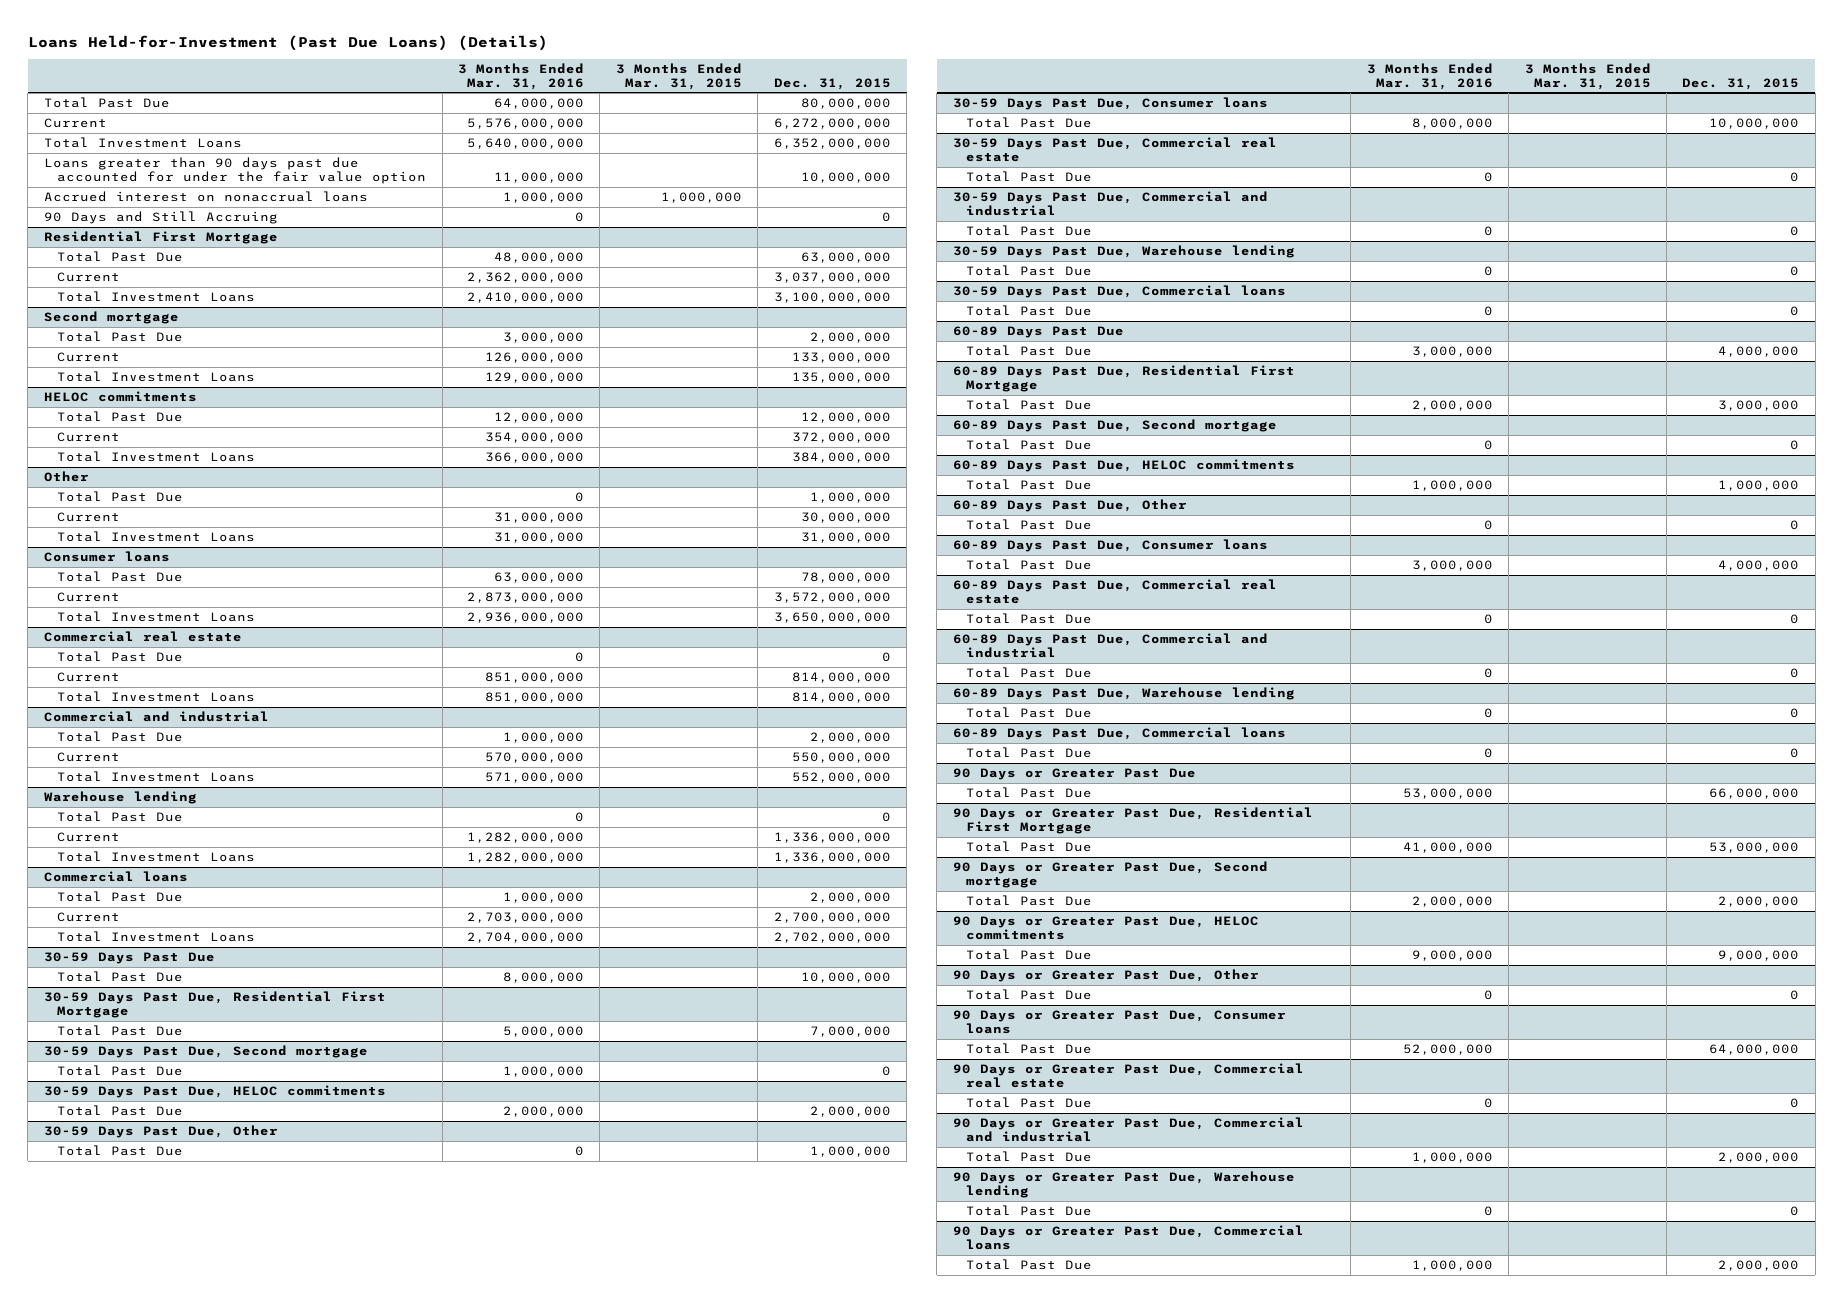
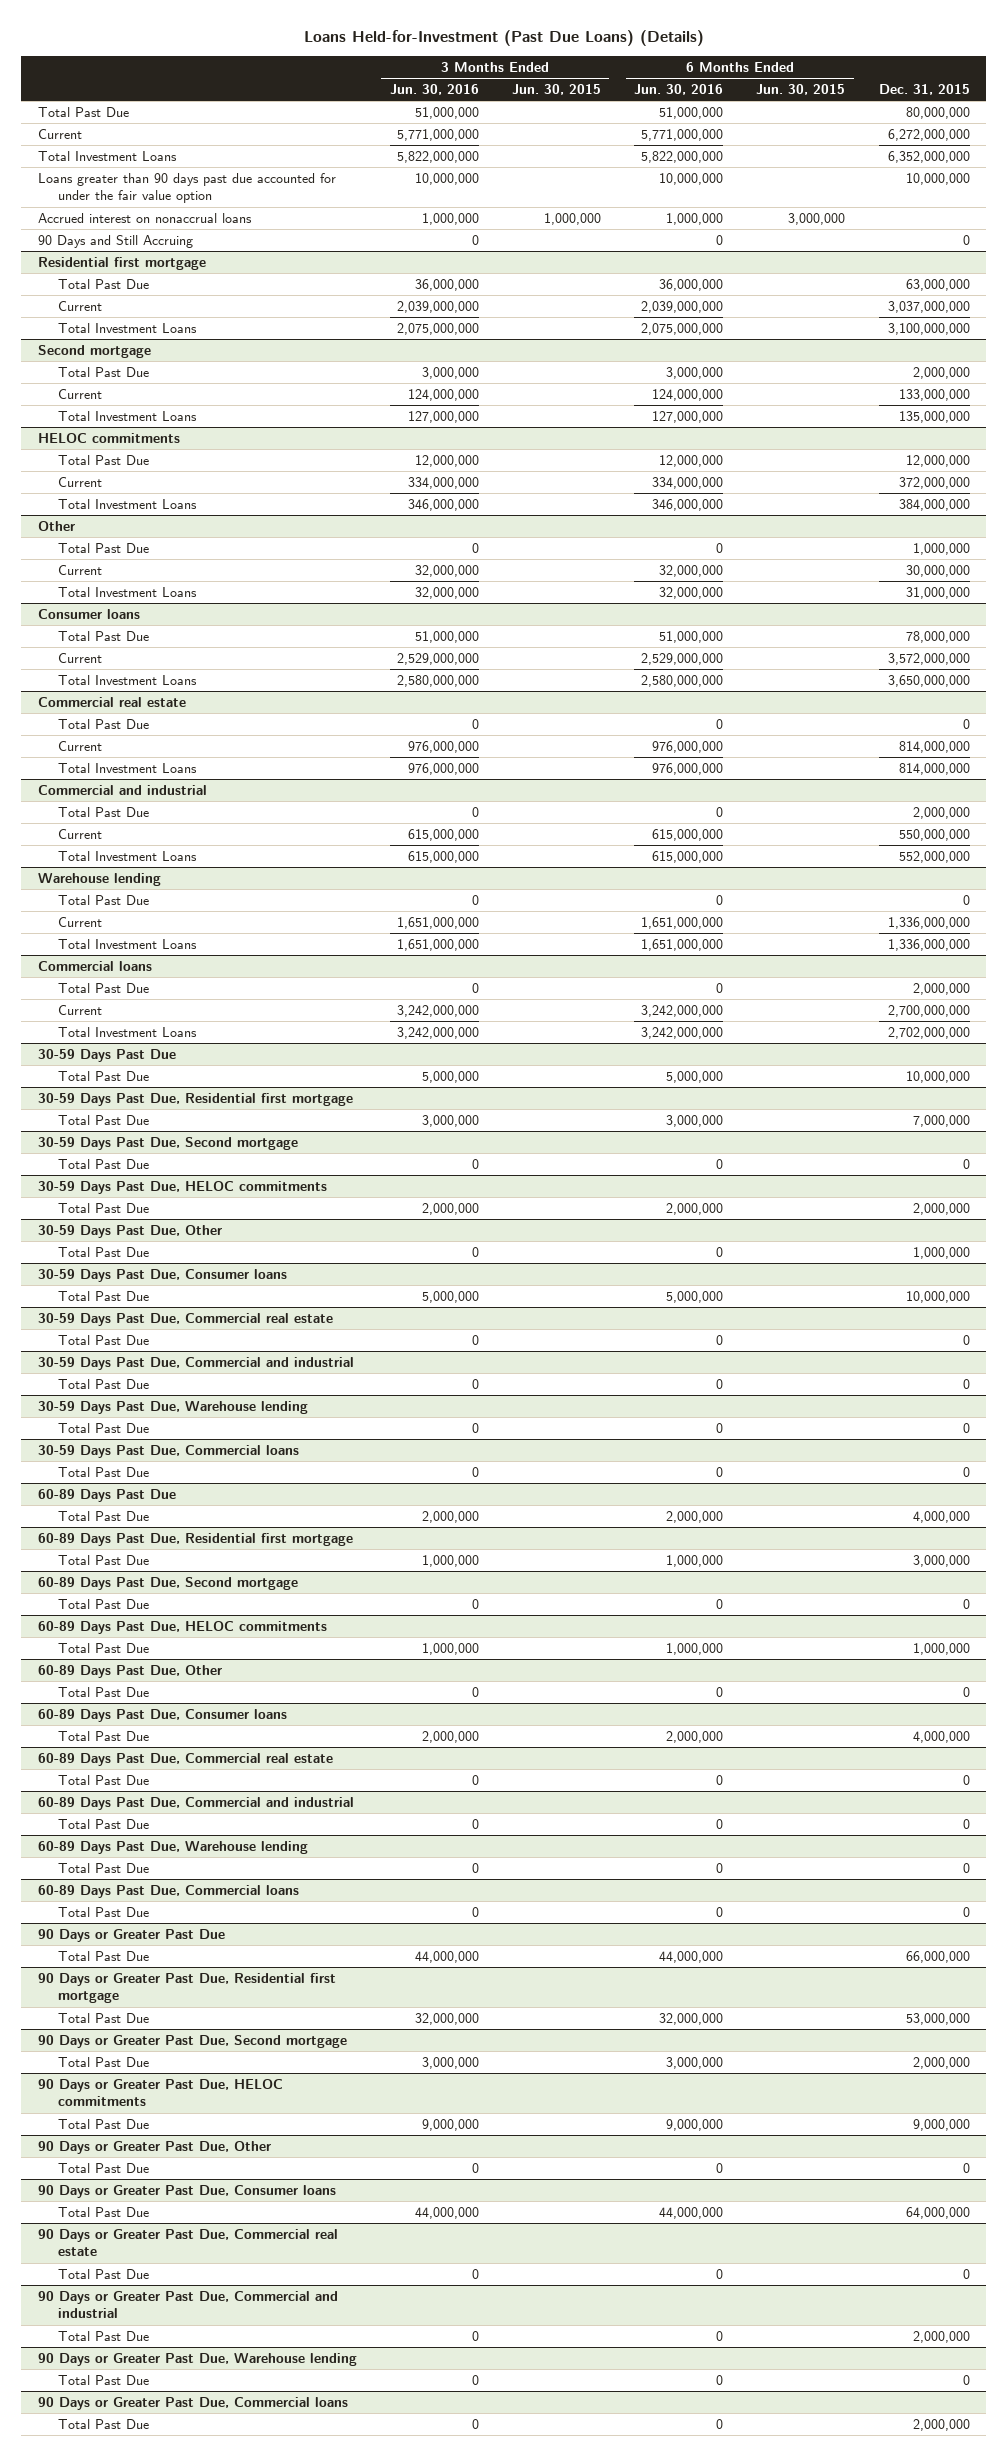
- | 3 Months Ended Mar. 31, 2016 | 3 Months Ended Mar. 31, 2015 | Dec. 31, 2015
+ | 3 Months Ended Jun. 30, 2016 | 3 Months Ended Jun. 30, 2015 | 6 Months Ended Jun. 30, 2016 | 6 Months Ended Jun. 30, 2015 | Dec. 31, 2015
- Residential First Mortgage
+ Residential first mortgage
- 30-59 Days Past Due, Residential First Mortgage
+ 30-59 Days Past Due, Residential first mortgage
- 60-89 Days Past Due, Residential First Mortgage
+ 60-89 Days Past Due, Residential first mortgage
- 90 Days or Greater Past Due, Residential First Mortgage
+ 90 Days or Greater Past Due, Residential first mortgage

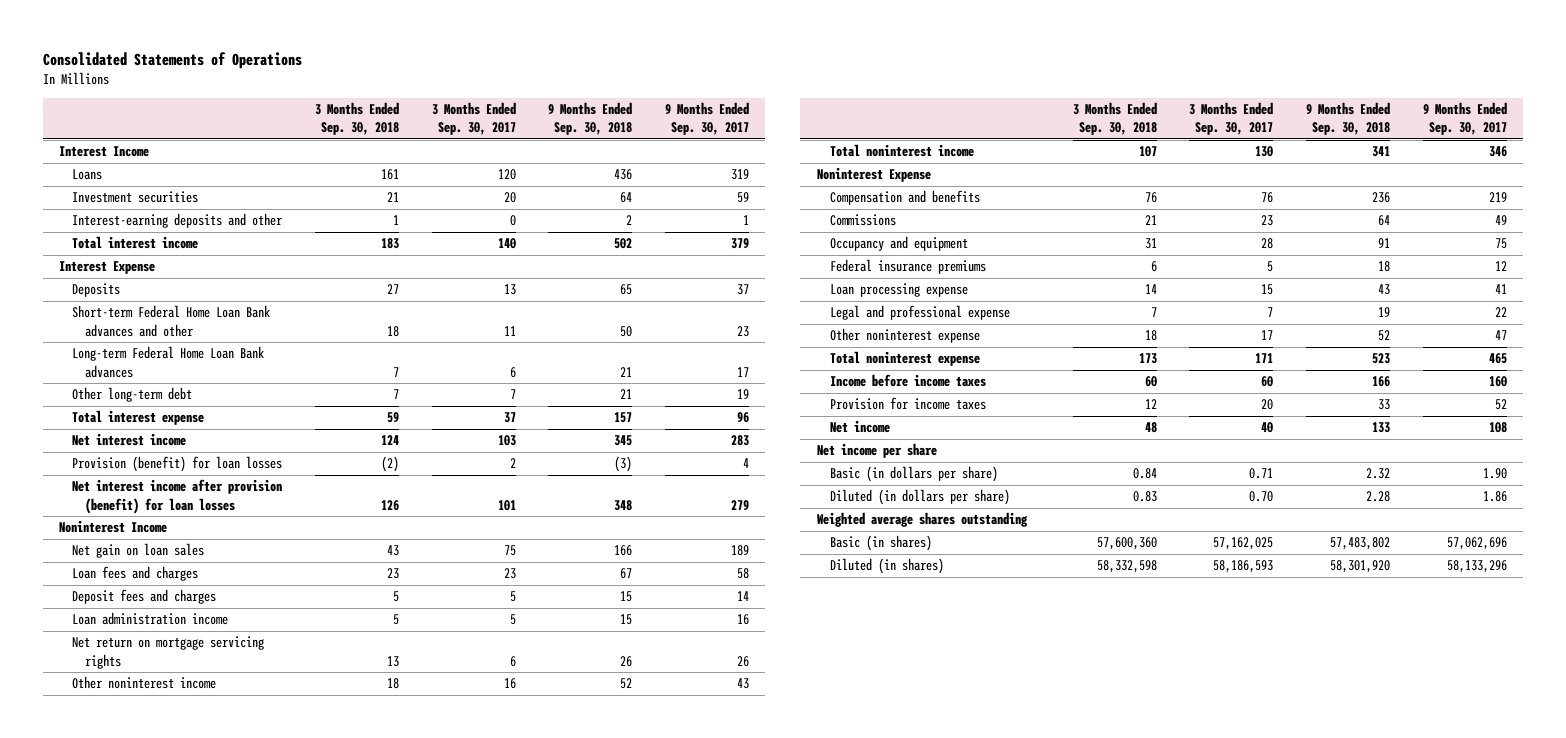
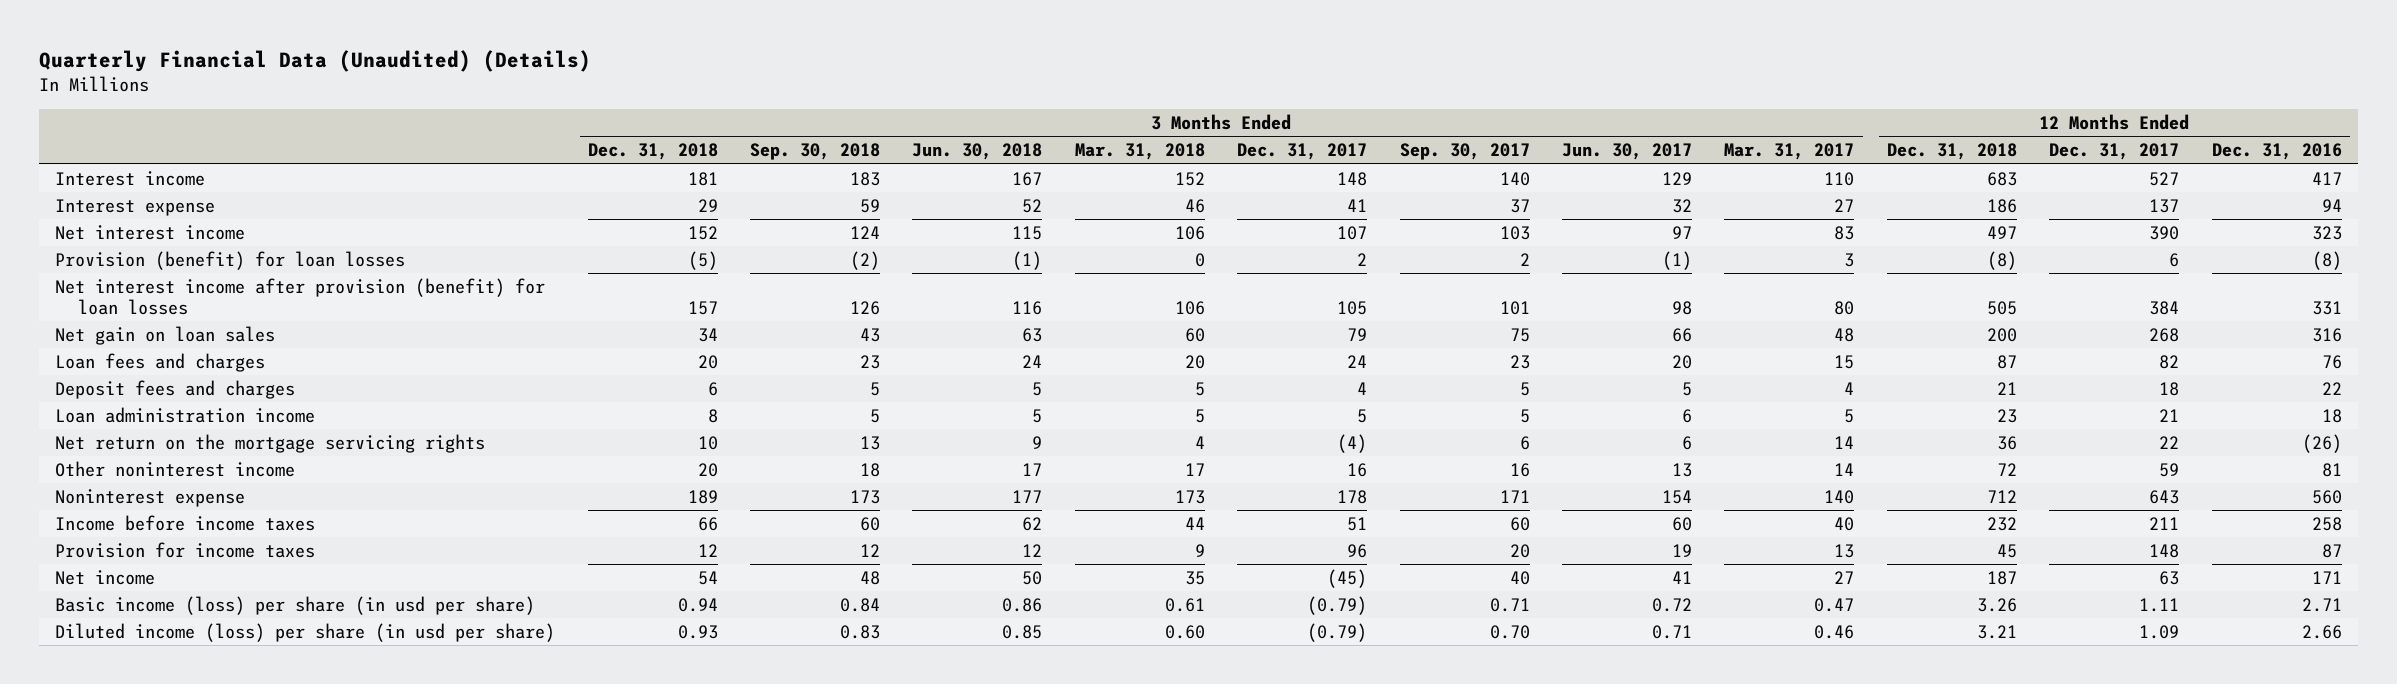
- Consolidated Statements of Operations
+ Quarterly Financial Data (Unaudited) (Details)
- | 3 Months Ended Sep. 30, 2018 | 3 Months Ended Sep. 30, 2017 | 9 Months Ended Sep. 30, 2018 | 9 Months Ended Sep. 30, 2017
+ | 3 Months Ended Dec. 31, 2018 | 3 Months Ended Sep. 30, 2018 | 3 Months Ended Jun. 30, 2018 | 3 Months Ended Mar. 31, 2018 | 3 Months Ended Dec. 31, 2017 | 3 Months Ended Sep. 30, 2017 | 3 Months Ended Jun. 30, 2017 | 3 Months Ended Mar. 31, 2017 | 12 Months Ended Dec. 31, 2018 | 12 Months Ended Dec. 31, 2017 | 12 Months Ended Dec. 31, 2016
- Interest Income
- Loans | 161 | 120 | 436 | 319
- Investment securities | 21 | 20 | 64 | 59
- Interest-earning deposits and other | 1 | 0 | 2 | 1
- Total interest income | 183 | 140 | 502 | 379
- Interest Expense
- Deposits | 27 | 13 | 65 | 37
- Short-term Federal Home Loan Bank advances and other | 18 | 11 | 50 | 23
- Long-term Federal Home Loan Bank advances | 7 | 6 | 21 | 17
- Other long-term debt | 7 | 7 | 21 | 19
- Total interest expense | 59 | 37 | 157 | 96
+ Interest income | 181 | 183 | 167 | 152 | 148 | 140 | 129 | 110 | 683 | 527 | 417
+ Interest expense | 29 | 59 | 52 | 46 | 41 | 37 | 32 | 27 | 186 | 137 | 94
- Noninterest Income
- Net return on mortgage servicing rights | 13 | 6 | 26 | 26
+ Net return on the mortgage servicing rights | 10 | 13 | 9 | 4 | (4) | 6 | 6 | 14 | 36 | 22 | (26)
- Total noninterest income | 107 | 130 | 341 | 346
- Noninterest Expense
- Compensation and benefits | 76 | 76 | 236 | 219
- Commissions | 21 | 23 | 64 | 49
- Occupancy and equipment | 31 | 28 | 91 | 75
- Federal insurance premiums | 6 | 5 | 18 | 12
- Loan processing expense | 14 | 15 | 43 | 41
- Legal and professional expense | 7 | 7 | 19 | 22
- Other noninterest expense | 18 | 17 | 52 | 47
- Total noninterest expense | 173 | 171 | 523 | 465
+ Noninterest expense | 189 | 173 | 177 | 173 | 178 | 171 | 154 | 140 | 712 | 643 | 560
- Net income per share
- Basic (in dollars per share) | 0.84 | 0.71 | 2.32 | 1.90
- Diluted (in dollars per share) | 0.83 | 0.70 | 2.28 | 1.86
- Weighted average shares outstanding
- Basic (in shares) | 57,600,360 | 57,162,025 | 57,483,802 | 57,062,696
- Diluted (in shares) | 58,332,598 | 58,186,593 | 58,301,920 | 58,133,296
+ Basic income (loss) per share (in usd per share) | 0.94 | 0.84 | 0.86 | 0.61 | (0.79) | 0.71 | 0.72 | 0.47 | 3.26 | 1.11 | 2.71
+ Diluted income (loss) per share (in usd per share) | 0.93 | 0.83 | 0.85 | 0.60 | (0.79) | 0.70 | 0.71 | 0.46 | 3.21 | 1.09 | 2.66

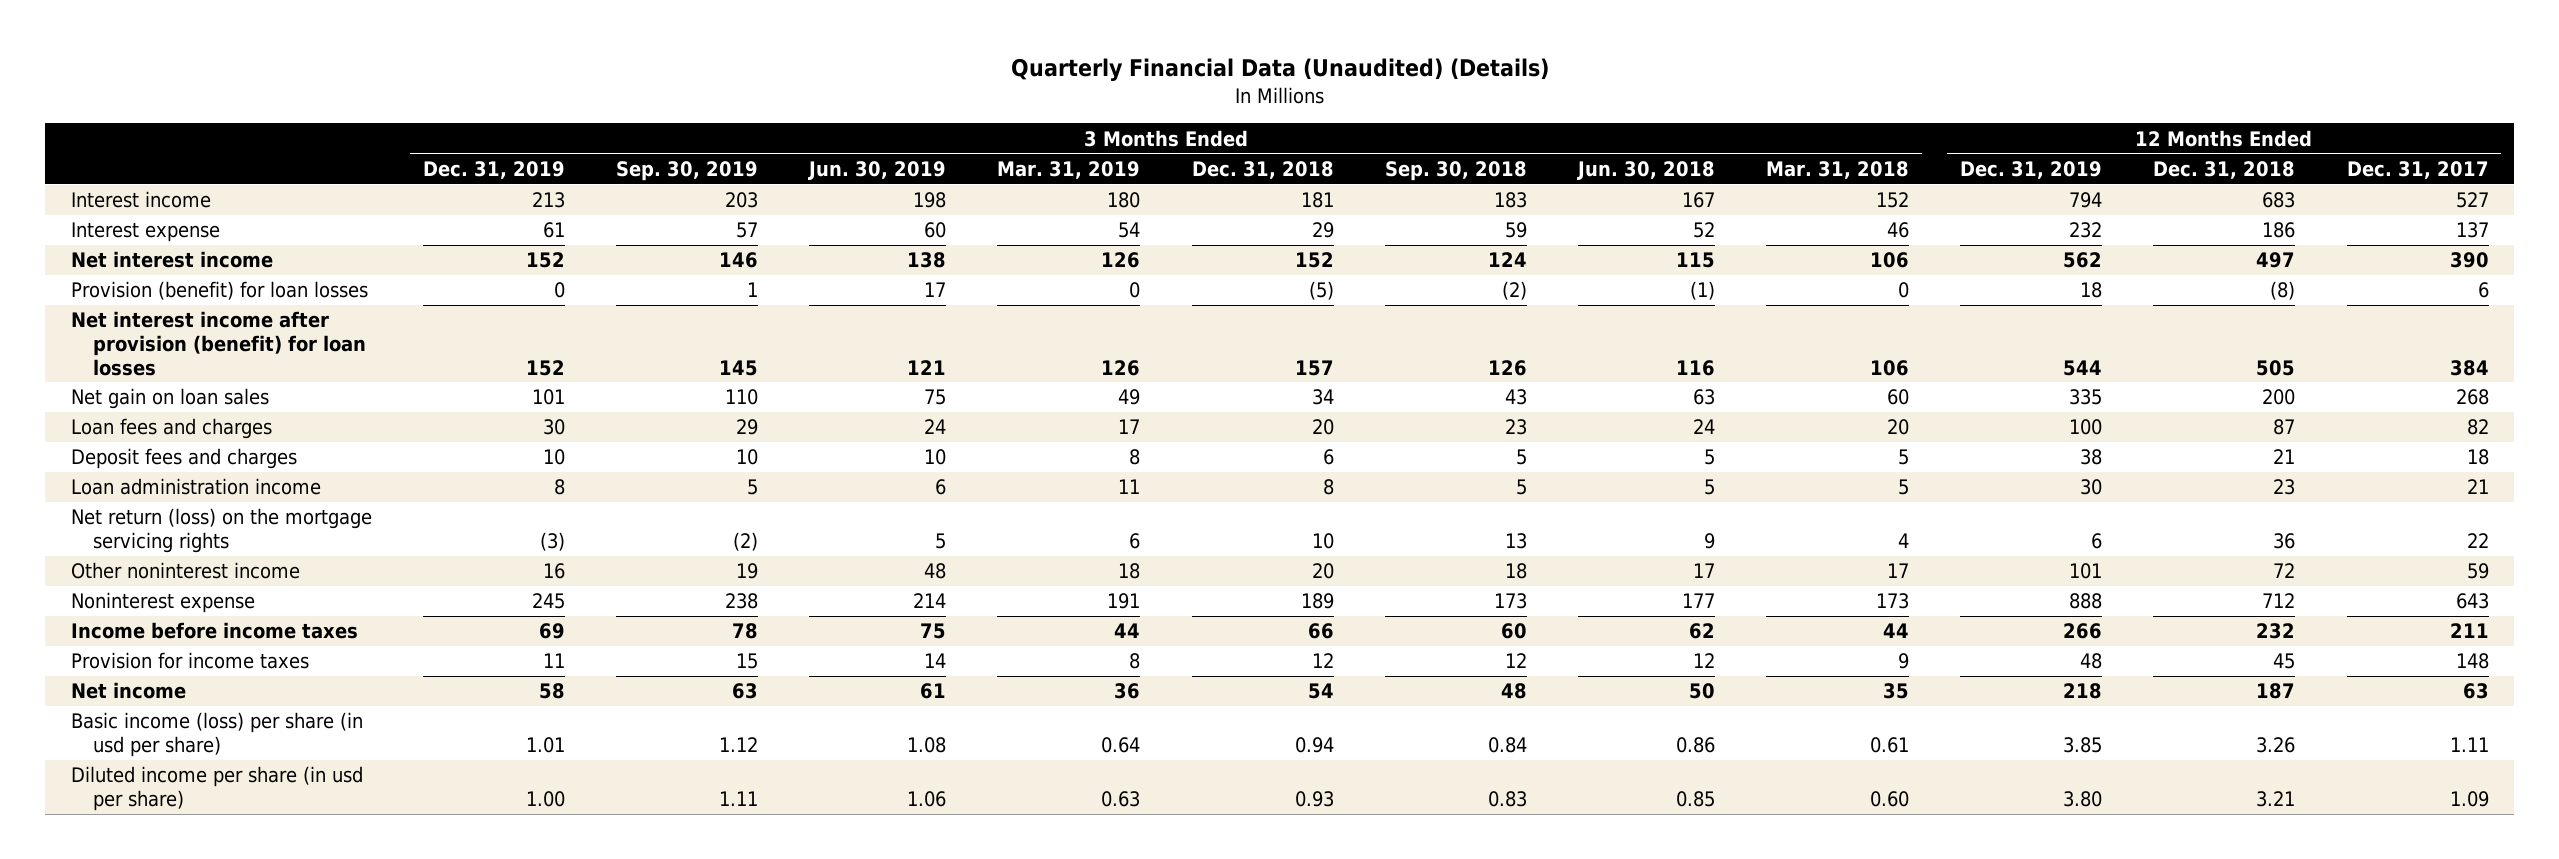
- | 3 Months Ended Dec. 31, 2018 | 3 Months Ended Sep. 30, 2018 | 3 Months Ended Jun. 30, 2018 | 3 Months Ended Mar. 31, 2018 | 3 Months Ended Dec. 31, 2017 | 3 Months Ended Sep. 30, 2017 | 3 Months Ended Jun. 30, 2017 | 3 Months Ended Mar. 31, 2017 | 12 Months Ended Dec. 31, 2018 | 12 Months Ended Dec. 31, 2017 | 12 Months Ended Dec. 31, 2016
+ | 3 Months Ended Dec. 31, 2019 | 3 Months Ended Sep. 30, 2019 | 3 Months Ended Jun. 30, 2019 | 3 Months Ended Mar. 31, 2019 | 3 Months Ended Dec. 31, 2018 | 3 Months Ended Sep. 30, 2018 | 3 Months Ended Jun. 30, 2018 | 3 Months Ended Mar. 31, 2018 | 12 Months Ended Dec. 31, 2019 | 12 Months Ended Dec. 31, 2018 | 12 Months Ended Dec. 31, 2017
- Net return on the mortgage servicing rights | 10 | 13 | 9 | 4 | (4) | 6 | 6 | 14 | 36 | 22 | (26)
+ Net return (loss) on the mortgage servicing rights | (3) | (2) | 5 | 6 | 10 | 13 | 9 | 4 | 6 | 36 | 22
- Diluted income (loss) per share (in usd per share) | 0.93 | 0.83 | 0.85 | 0.60 | (0.79) | 0.70 | 0.71 | 0.46 | 3.21 | 1.09 | 2.66
+ Diluted income per share (in usd per share) | 1.00 | 1.11 | 1.06 | 0.63 | 0.93 | 0.83 | 0.85 | 0.60 | 3.80 | 3.21 | 1.09

